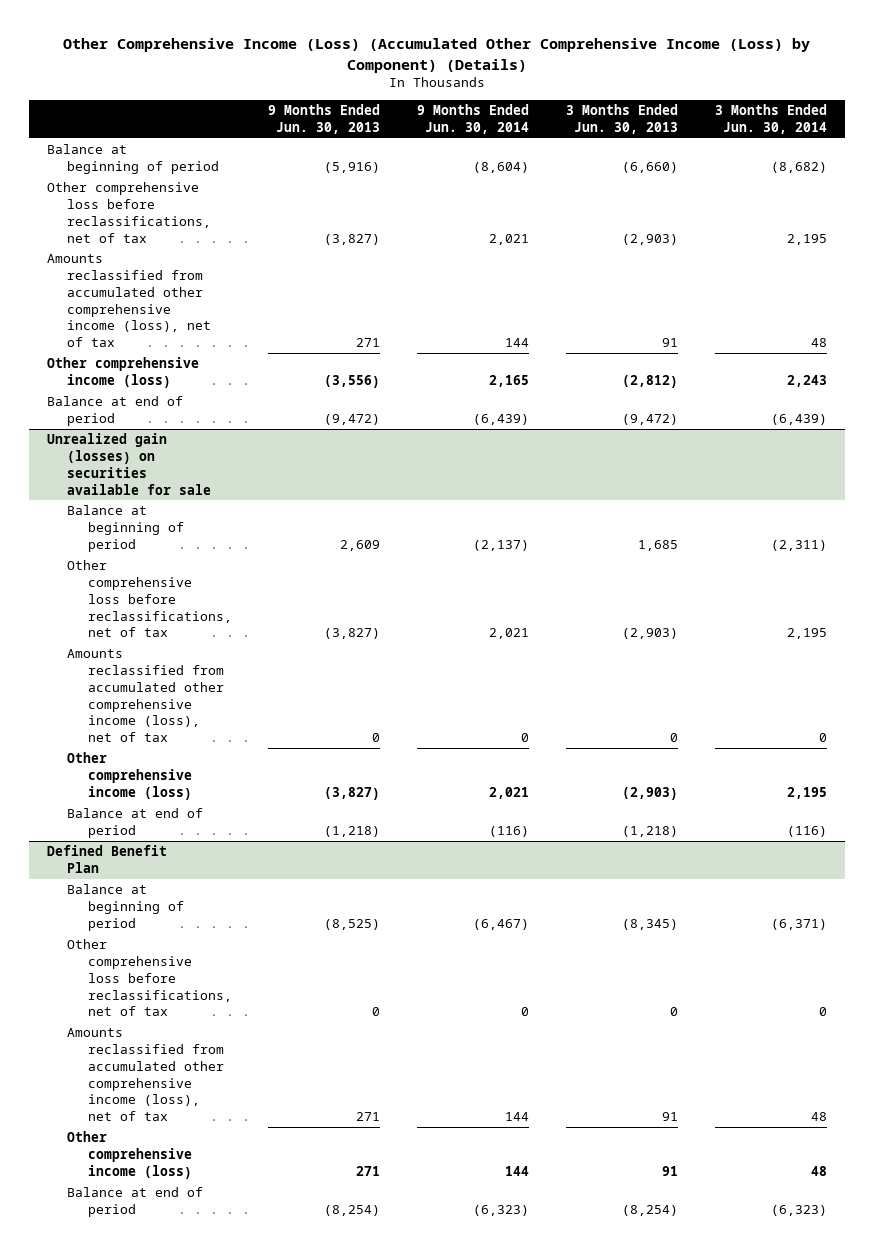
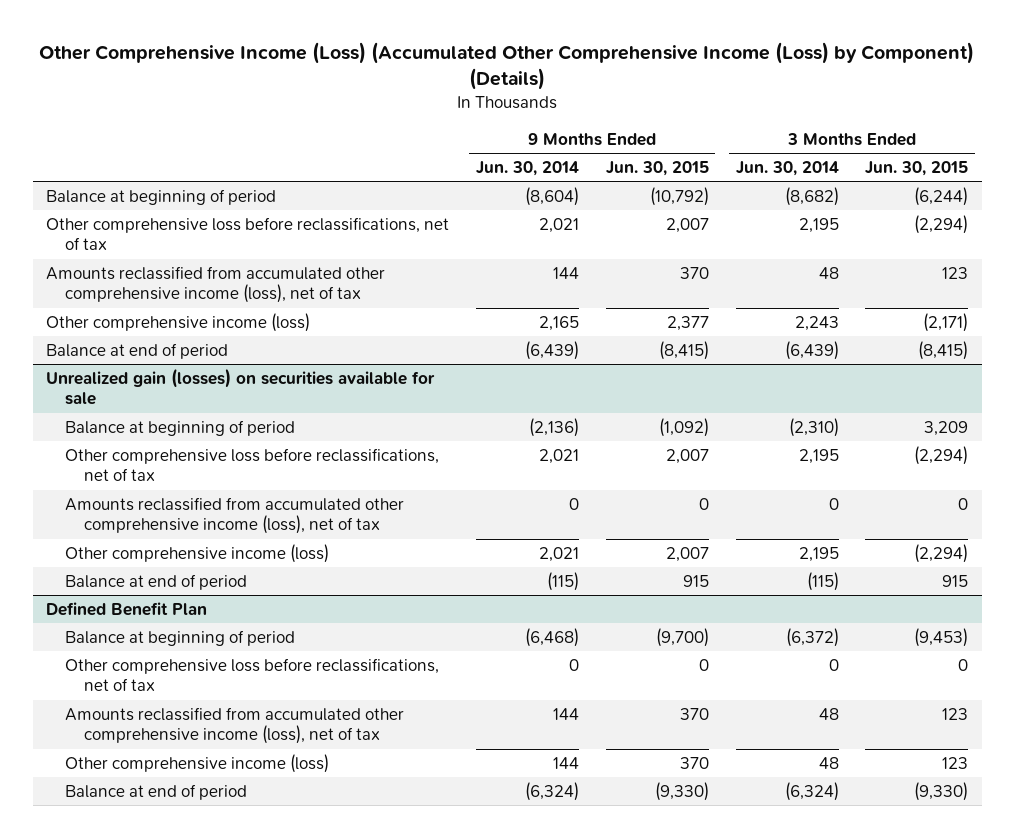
- | 9 Months Ended Jun. 30, 2013 | 9 Months Ended Jun. 30, 2014 | 3 Months Ended Jun. 30, 2013 | 3 Months Ended Jun. 30, 2014
+ | 9 Months Ended Jun. 30, 2014 | 9 Months Ended Jun. 30, 2015 | 3 Months Ended Jun. 30, 2014 | 3 Months Ended Jun. 30, 2015
@ Unrealized gain (losses) on securities available for sale
- Balance at beginning of period | 2,609 | (2,137) | 1,685 | (2,311)
+ Balance at beginning of period | (2,136) | (1,092) | (2,310) | 3,209
- Balance at end of period | (1,218) | (116) | (1,218) | (116)
+ Balance at end of period | (115) | 915 | (115) | 915
@ Defined Benefit Plan
- Balance at beginning of period | (8,525) | (6,467) | (8,345) | (6,371)
+ Balance at beginning of period | (6,468) | (9,700) | (6,372) | (9,453)
- Balance at end of period | (8,254) | (6,323) | (8,254) | (6,323)
+ Balance at end of period | (6,324) | (9,330) | (6,324) | (9,330)

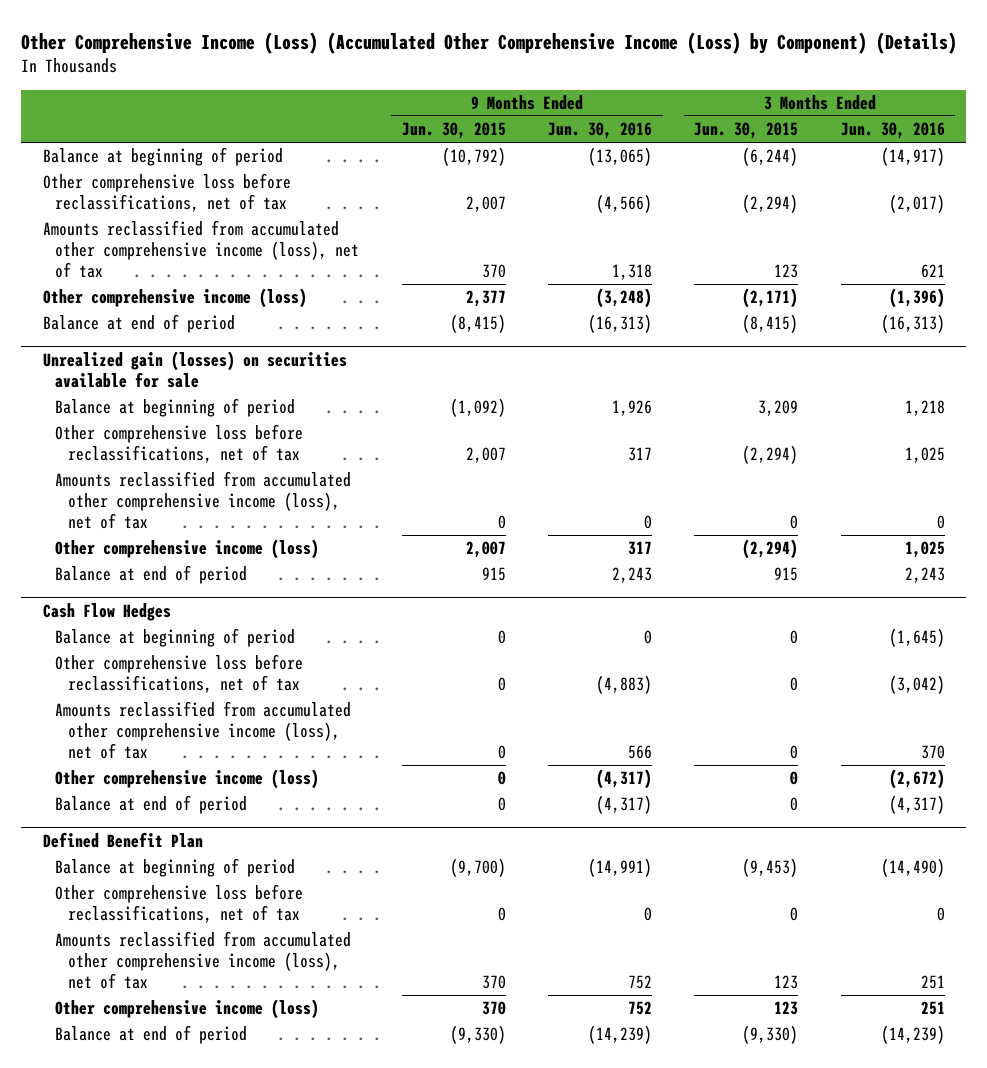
- | 9 Months Ended Jun. 30, 2014 | 9 Months Ended Jun. 30, 2015 | 3 Months Ended Jun. 30, 2014 | 3 Months Ended Jun. 30, 2015
+ | 9 Months Ended Jun. 30, 2015 | 9 Months Ended Jun. 30, 2016 | 3 Months Ended Jun. 30, 2015 | 3 Months Ended Jun. 30, 2016
+ Cash Flow Hedges
+ Balance at beginning of period | 0 | 0 | 0 | (1,645)
+ Other comprehensive loss before reclassifications, net of tax | 0 | (4,883) | 0 | (3,042)
+ Amounts reclassified from accumulated other comprehensive income (loss), net of tax | 0 | 566 | 0 | 370
+ Other comprehensive income (loss) | 0 | (4,317) | 0 | (2,672)
+ Balance at end of period | 0 | (4,317) | 0 | (4,317)

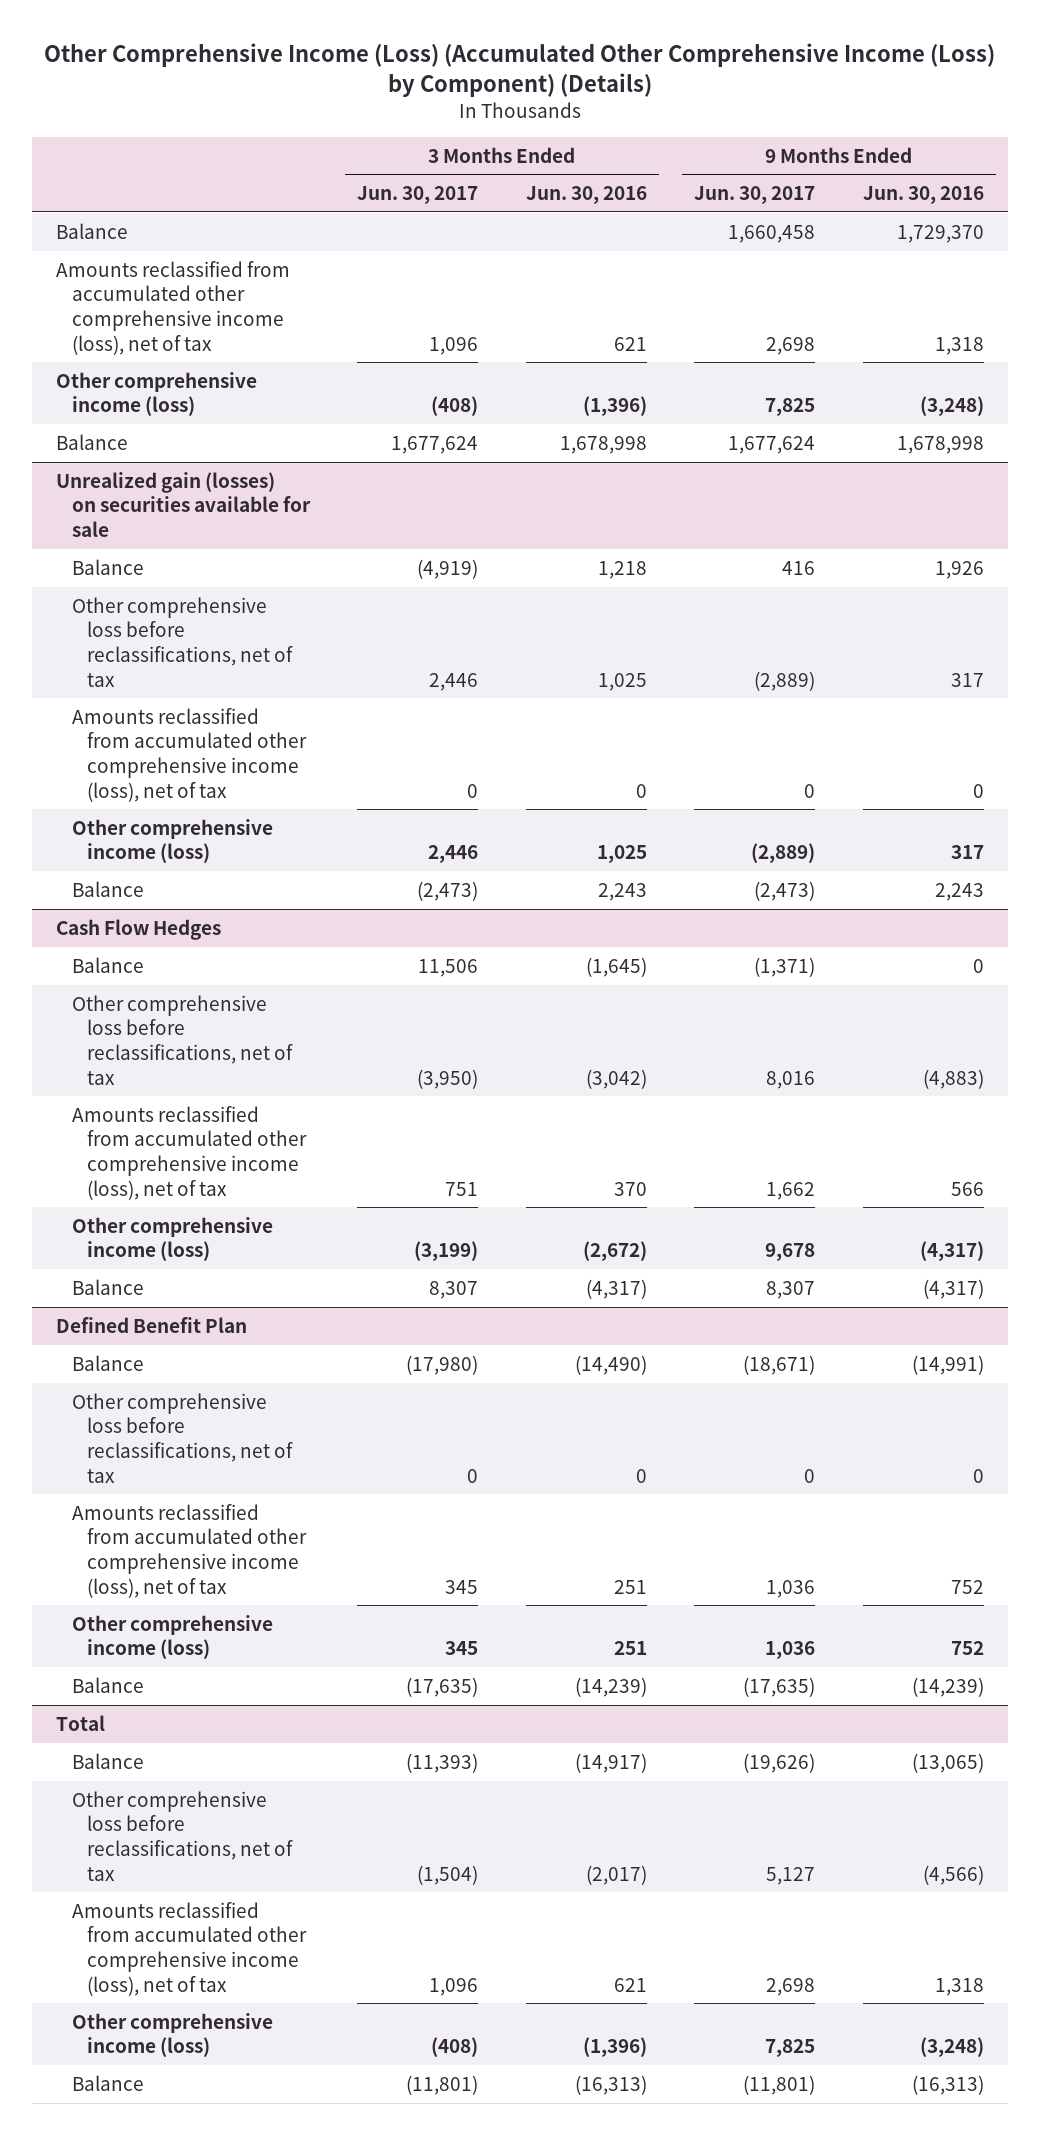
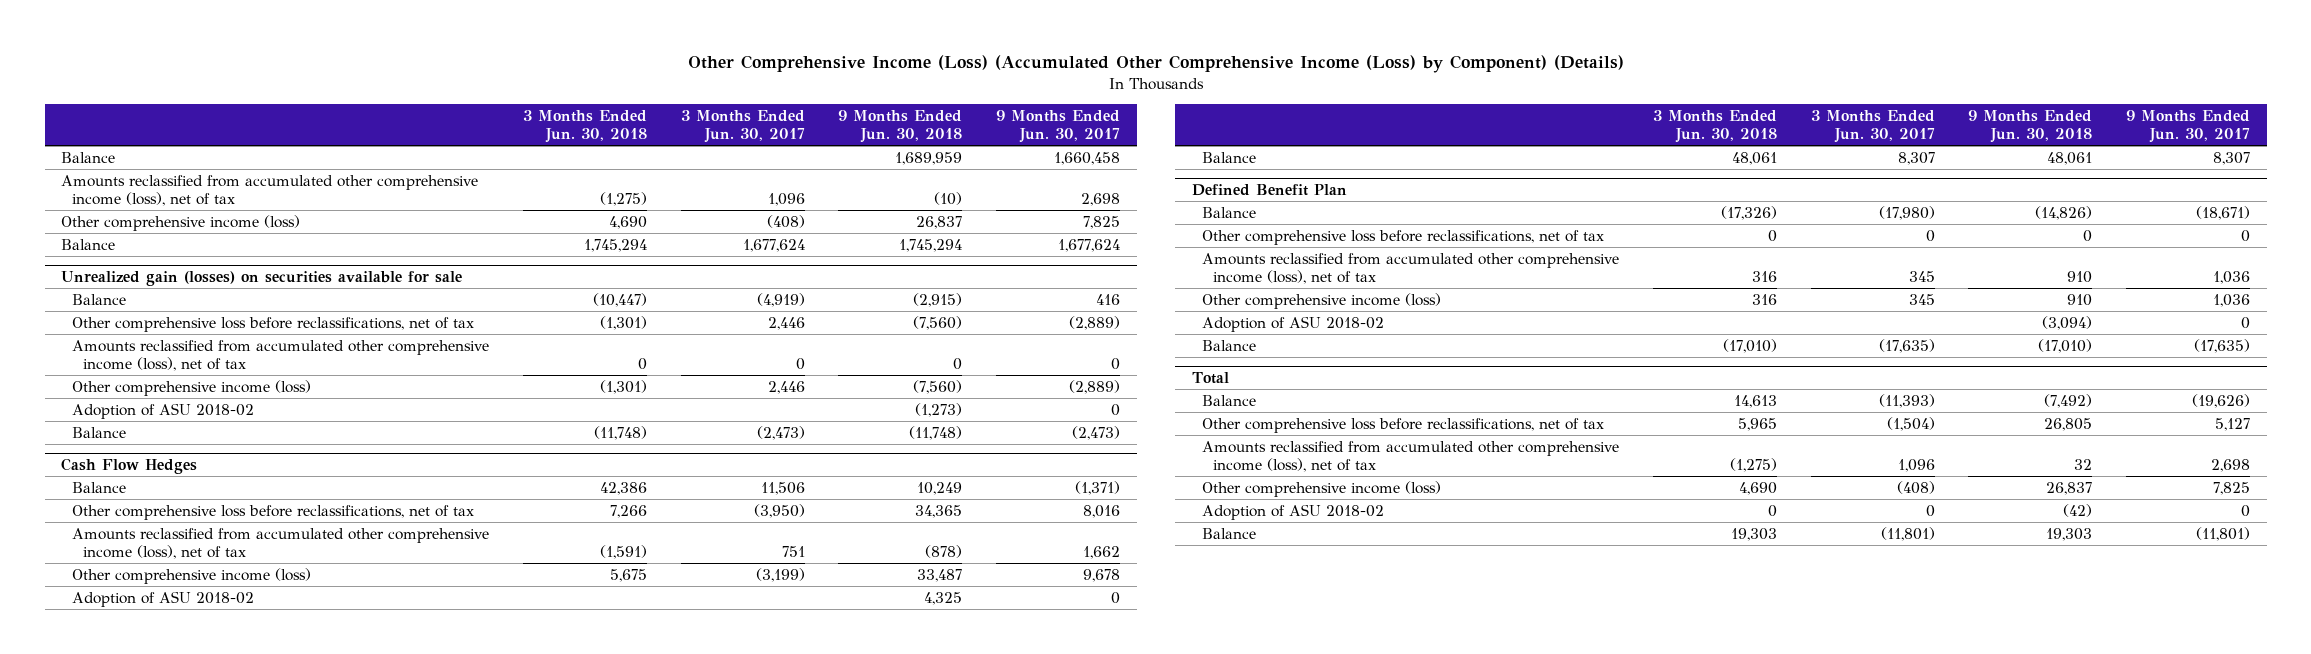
- | 3 Months Ended Jun. 30, 2017 | 3 Months Ended Jun. 30, 2016 | 9 Months Ended Jun. 30, 2017 | 9 Months Ended Jun. 30, 2016
+ | 3 Months Ended Jun. 30, 2018 | 3 Months Ended Jun. 30, 2017 | 9 Months Ended Jun. 30, 2018 | 9 Months Ended Jun. 30, 2017
@ Unrealized gain (losses) on securities available for sale
+ Adoption of ASU 2018-02 | | | (1,273) | 0
@ Cash Flow Hedges
+ Adoption of ASU 2018-02 | | | 4,325 | 0
@ Defined Benefit Plan
+ Adoption of ASU 2018-02 | | | (3,094) | 0
@ Total
+ Adoption of ASU 2018-02 | 0 | 0 | (42) | 0

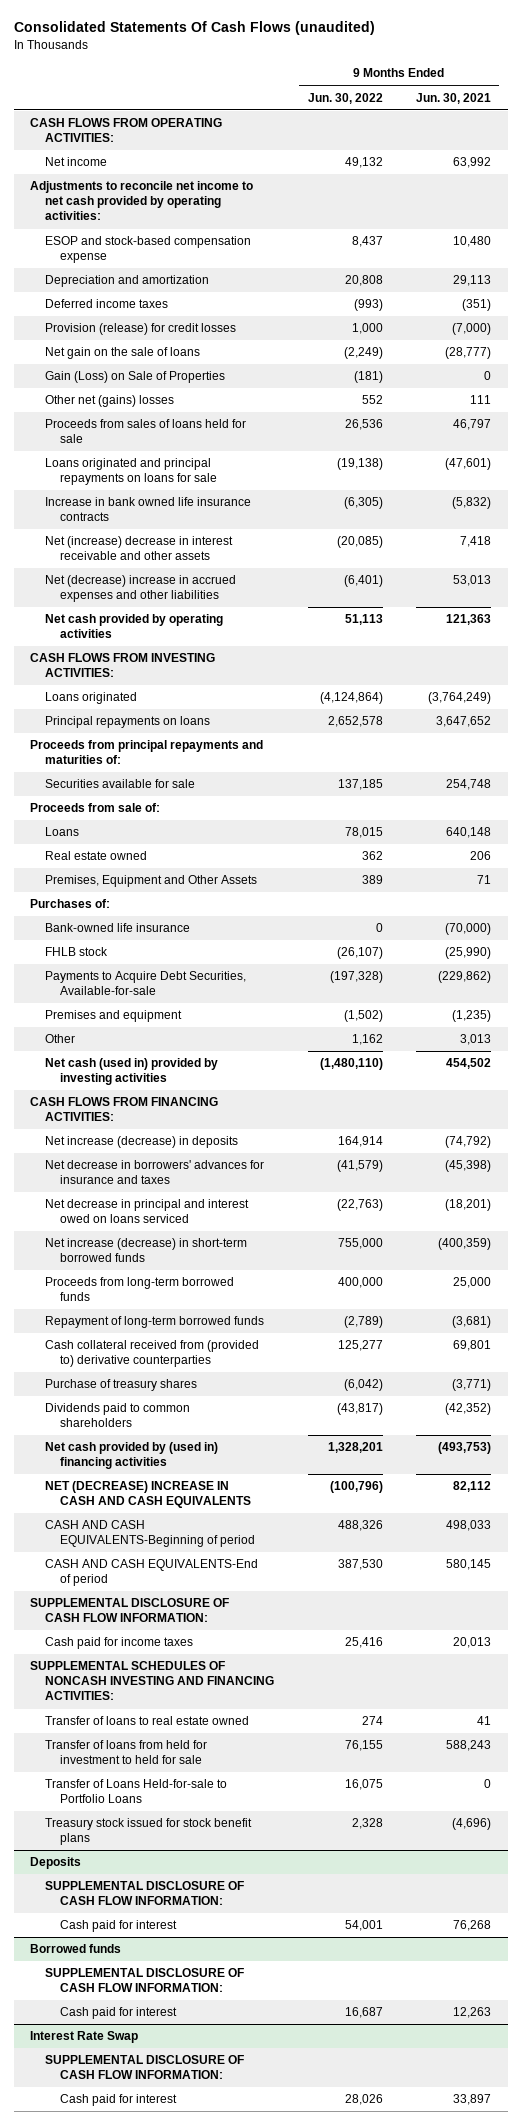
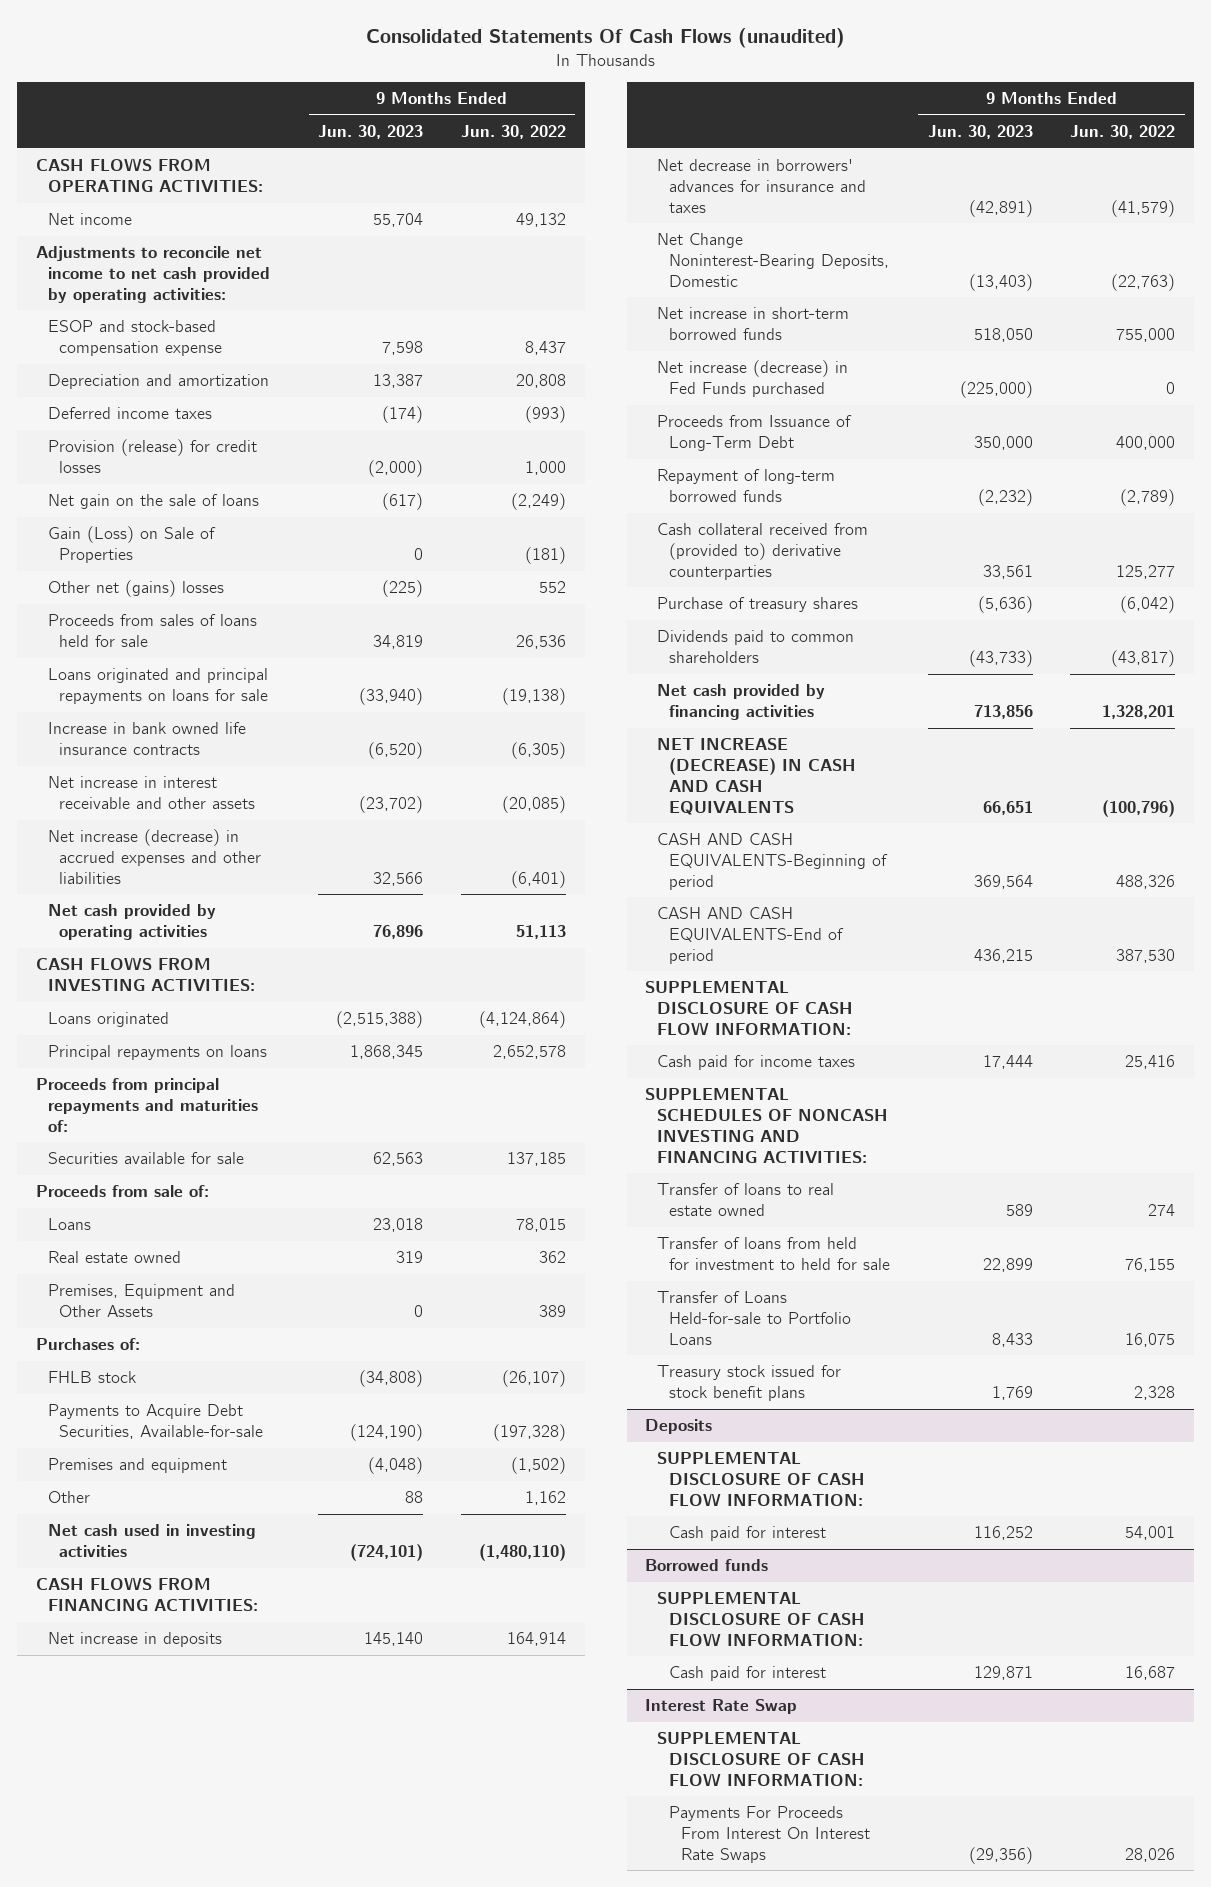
- | 9 Months Ended Jun. 30, 2022 | 9 Months Ended Jun. 30, 2021
+ | 9 Months Ended Jun. 30, 2023 | 9 Months Ended Jun. 30, 2022
- Net (increase) decrease in interest receivable and other assets | (20,085) | 7,418
- Net (decrease) increase in accrued expenses and other liabilities | (6,401) | 53,013
+ Net increase in interest receivable and other assets | (23,702) | (20,085)
+ Net increase (decrease) in accrued expenses and other liabilities | 32,566 | (6,401)
- Bank-owned life insurance | 0 | (70,000)
- Net cash (used in) provided by investing activities | (1,480,110) | 454,502
+ Net cash used in investing activities | (724,101) | (1,480,110)
- Net increase (decrease) in deposits | 164,914 | (74,792)
+ Net increase in deposits | 145,140 | 164,914
- Net decrease in principal and interest owed on loans serviced | (22,763) | (18,201)
- Net increase (decrease) in short-term borrowed funds | 755,000 | (400,359)
- Proceeds from long-term borrowed funds | 400,000 | 25,000
+ Net Change Noninterest-Bearing Deposits, Domestic | (13,403) | (22,763)
+ Net increase in short-term borrowed funds | 518,050 | 755,000
+ Net increase (decrease) in Fed Funds purchased | (225,000) | 0
+ Proceeds from Issuance of Long-Term Debt | 350,000 | 400,000
- Net cash provided by (used in) financing activities | 1,328,201 | (493,753)
- NET (DECREASE) INCREASE IN CASH AND CASH EQUIVALENTS | (100,796) | 82,112
+ Net cash provided by financing activities | 713,856 | 1,328,201
+ NET INCREASE (DECREASE) IN CASH AND CASH EQUIVALENTS | 66,651 | (100,796)
@ Interest Rate Swap
- Cash paid for interest | 28,026 | 33,897
+ Payments For Proceeds From Interest On Interest Rate Swaps | (29,356) | 28,026

